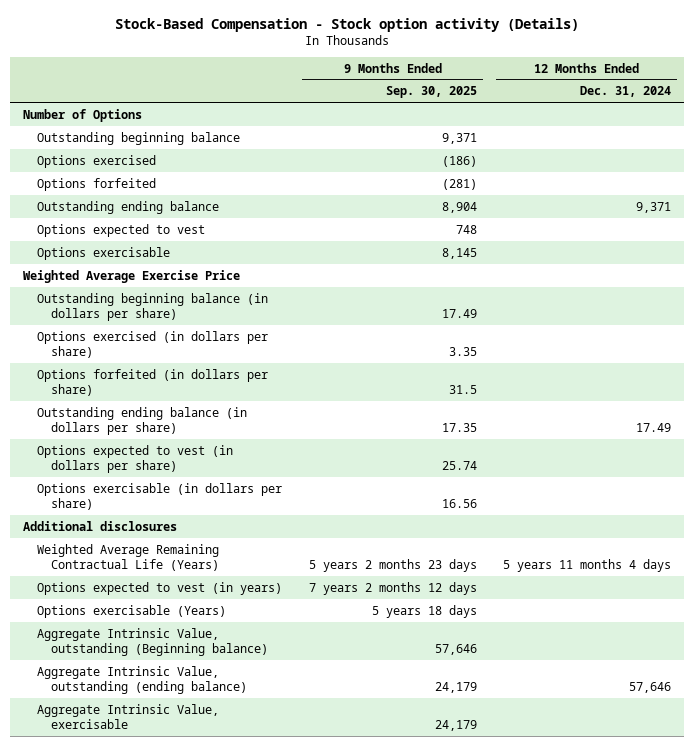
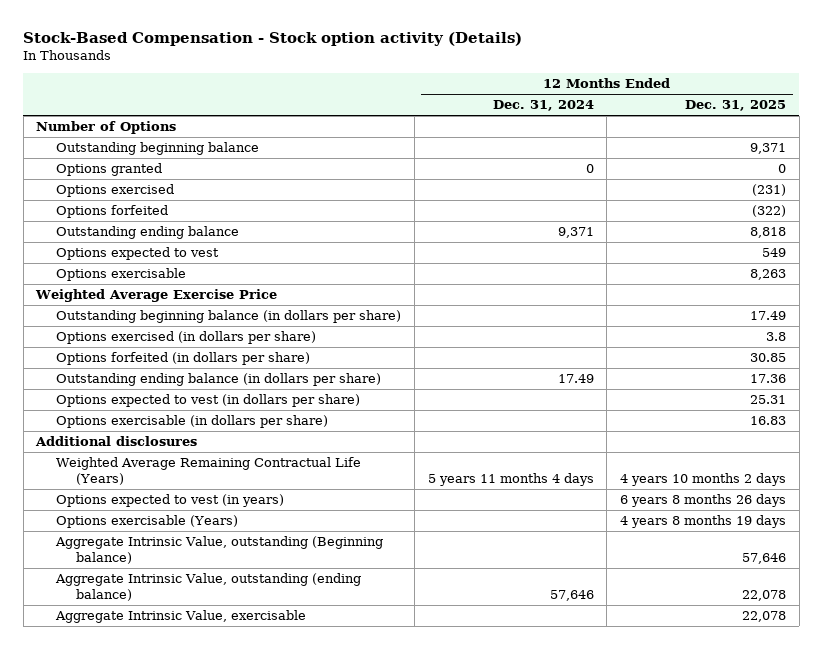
- | 9 Months Ended Sep. 30, 2025 | 12 Months Ended Dec. 31, 2024
+ | 12 Months Ended Dec. 31, 2024 | 12 Months Ended Dec. 31, 2025
+ Options granted | 0 | 0

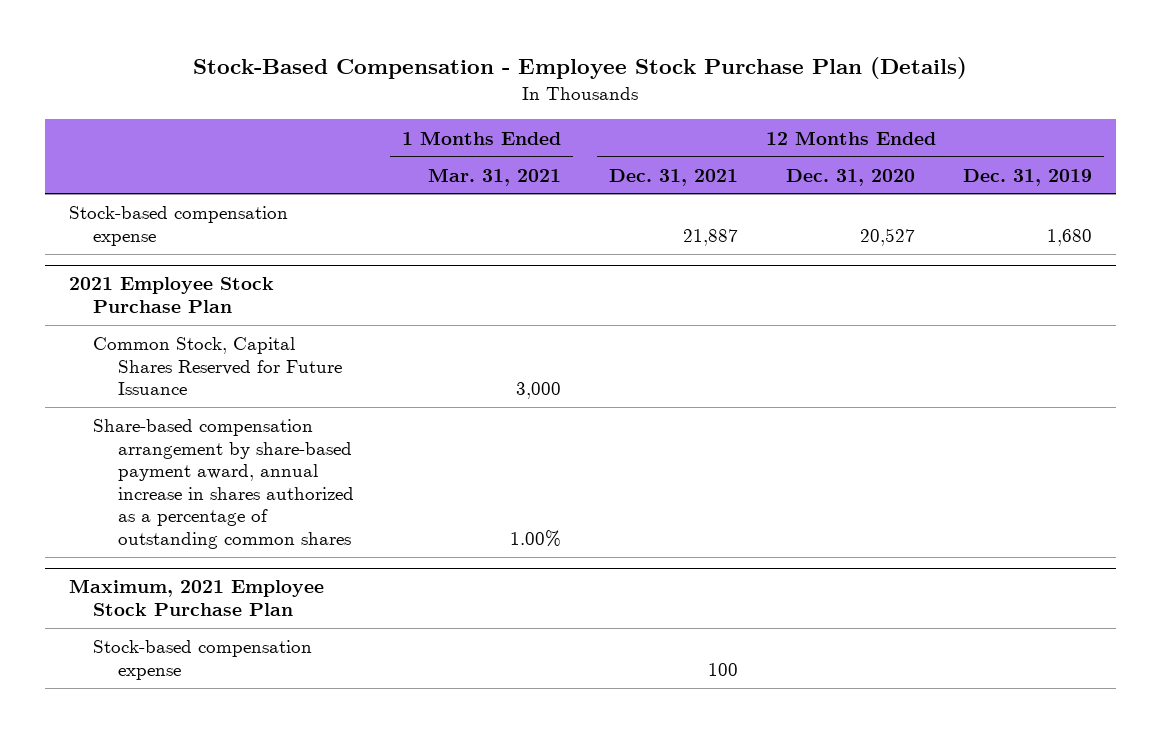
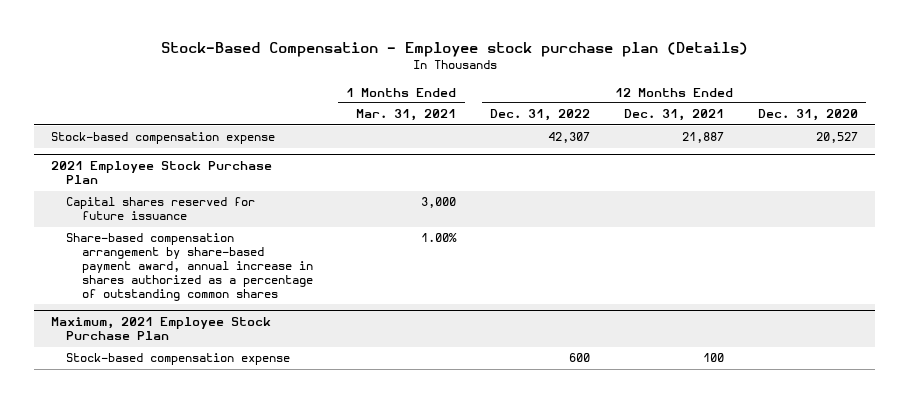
- Stock-Based Compensation - Employee Stock Purchase Plan (Details)
+ Stock-Based Compensation - Employee stock purchase plan (Details)
- | 1 Months Ended Mar. 31, 2021 | 12 Months Ended Dec. 31, 2021 | 12 Months Ended Dec. 31, 2020 | 12 Months Ended Dec. 31, 2019
+ | 1 Months Ended Mar. 31, 2021 | 12 Months Ended Dec. 31, 2022 | 12 Months Ended Dec. 31, 2021 | 12 Months Ended Dec. 31, 2020
@ 2021 Employee Stock Purchase Plan
- Common Stock, Capital Shares Reserved for Future Issuance | 3,000 | | |
+ Capital shares reserved for future issuance | 3,000 | | |

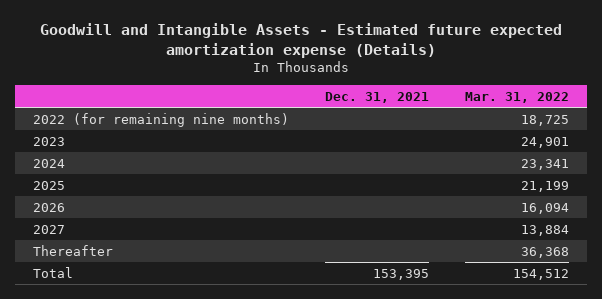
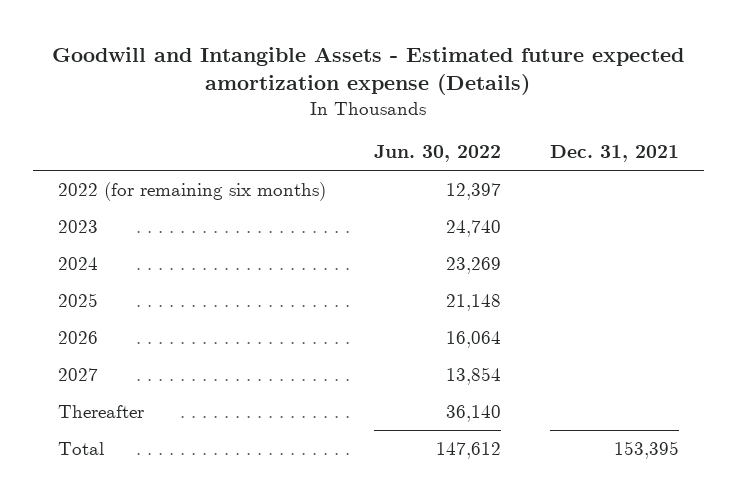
- | Dec. 31, 2021 | Mar. 31, 2022
+ | Jun. 30, 2022 | Dec. 31, 2021
- 2022 (for remaining nine months) | | 18,725
+ 2022 (for remaining six months) | 12,397 |

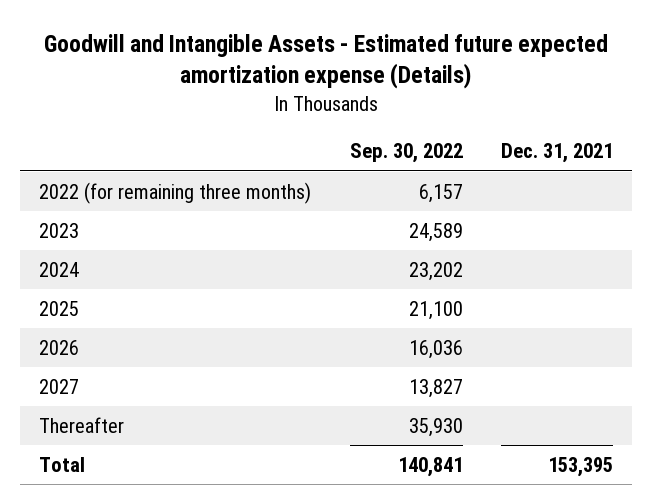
- | Jun. 30, 2022 | Dec. 31, 2021
+ | Sep. 30, 2022 | Dec. 31, 2021
- 2022 (for remaining six months) | 12,397 |
+ 2022 (for remaining three months) | 6,157 |

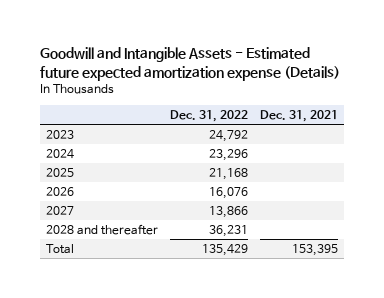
- | Sep. 30, 2022 | Dec. 31, 2021
+ | Dec. 31, 2022 | Dec. 31, 2021
- 2022 (for remaining three months) | 6,157 |
- Thereafter | 35,930 |
+ 2028 and thereafter | 36,231 |

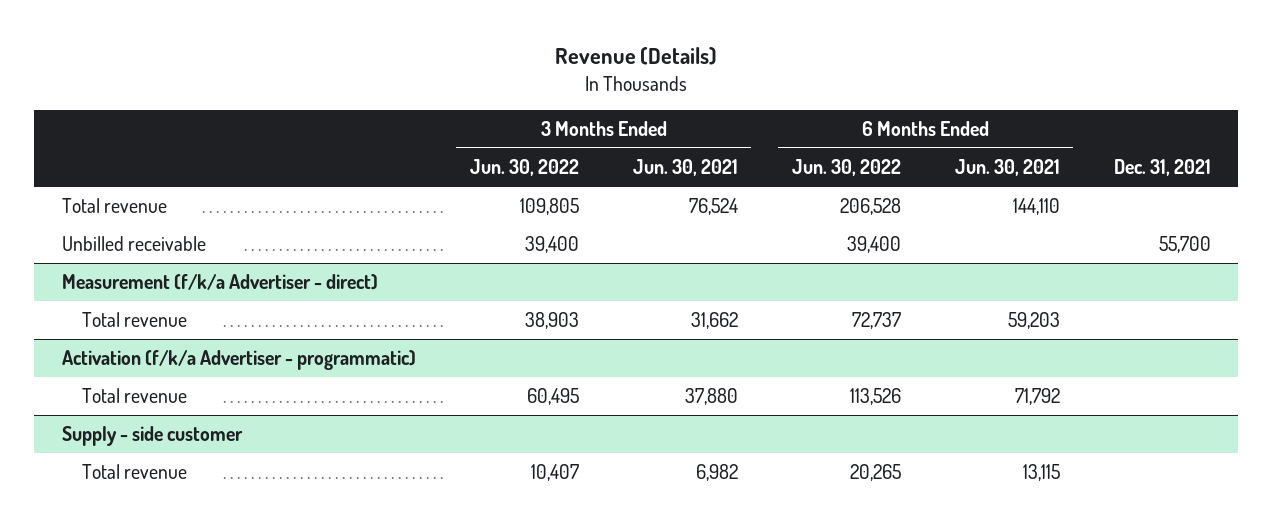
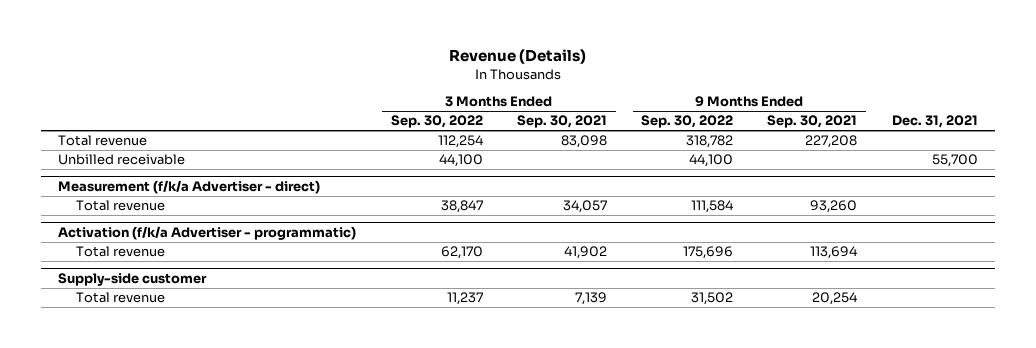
- | 3 Months Ended Jun. 30, 2022 | 3 Months Ended Jun. 30, 2021 | 6 Months Ended Jun. 30, 2022 | 6 Months Ended Jun. 30, 2021 | Dec. 31, 2021
+ | 3 Months Ended Sep. 30, 2022 | 3 Months Ended Sep. 30, 2021 | 9 Months Ended Sep. 30, 2022 | 9 Months Ended Sep. 30, 2021 | Dec. 31, 2021
- Supply - side customer
+ Supply-side customer

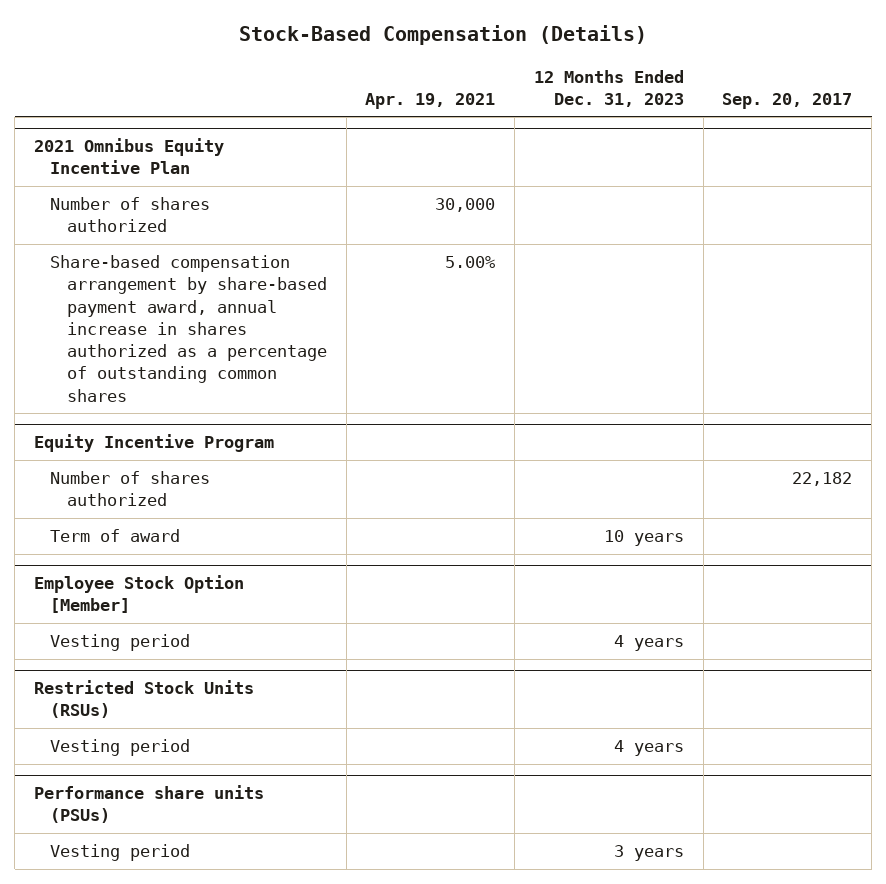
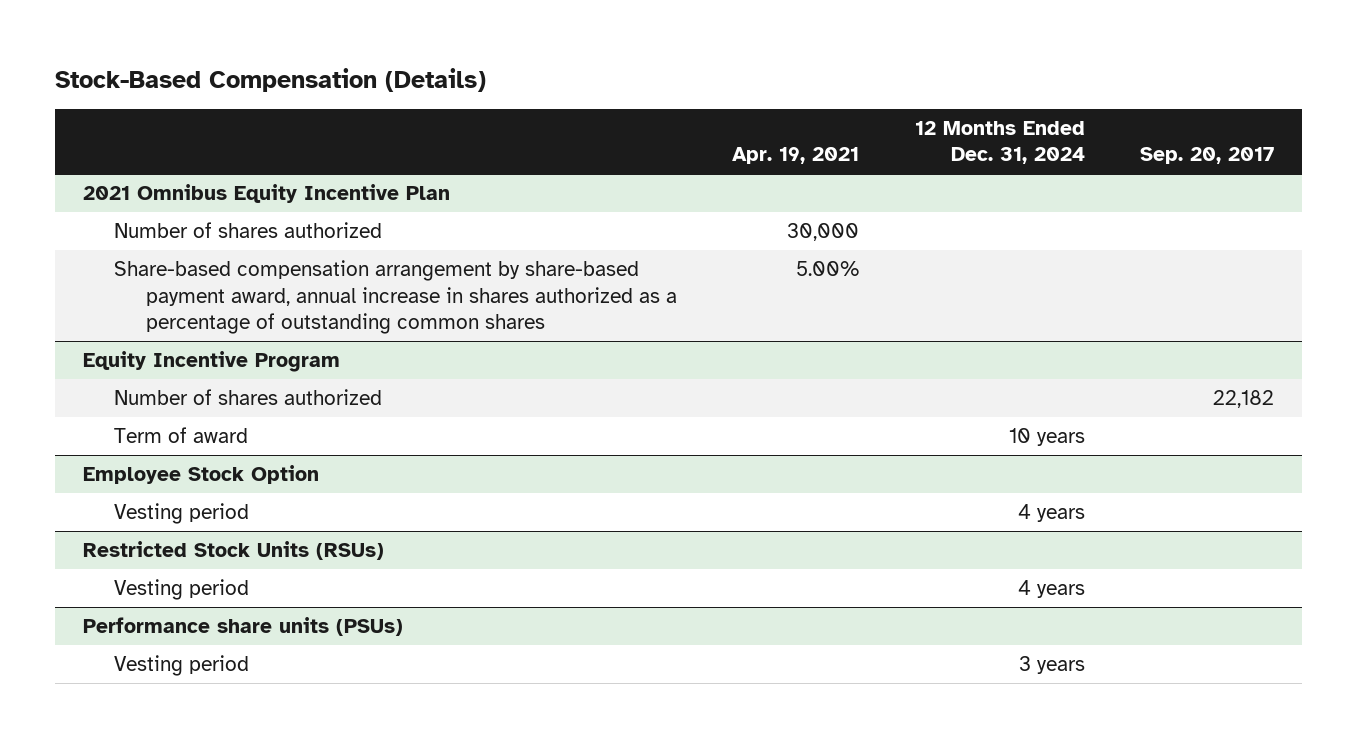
- | Apr. 19, 2021 | 12 Months Ended Dec. 31, 2023 | Sep. 20, 2017
+ | Apr. 19, 2021 | 12 Months Ended Dec. 31, 2024 | Sep. 20, 2017
- Employee Stock Option [Member]
+ Employee Stock Option

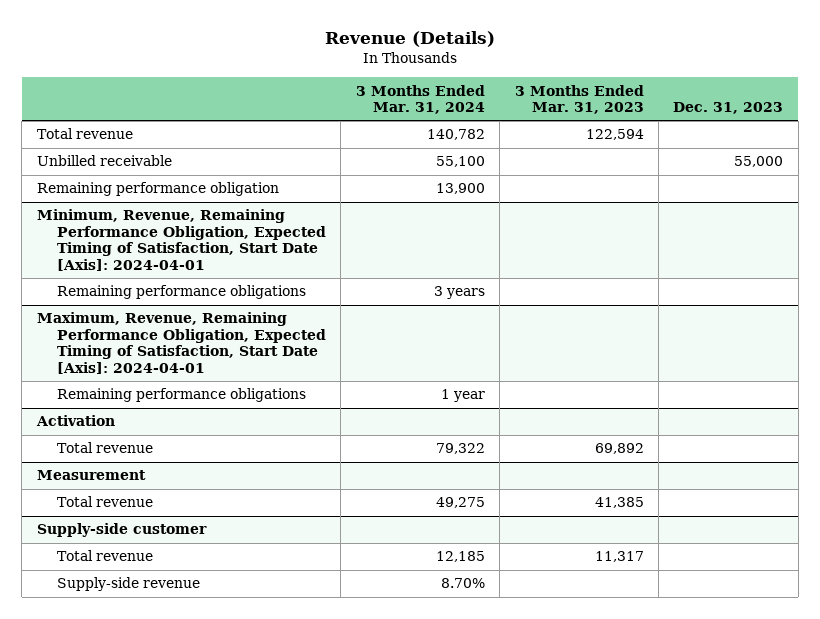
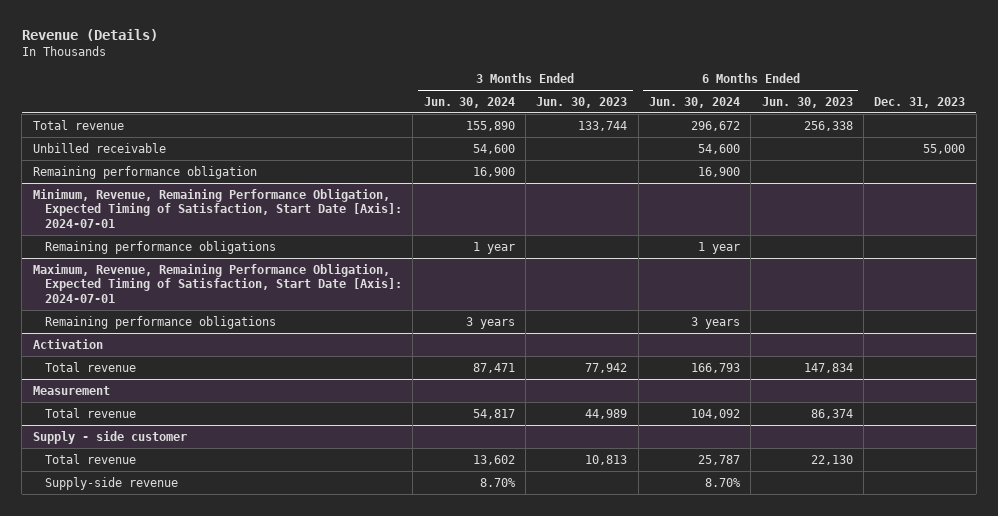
- | 3 Months Ended Mar. 31, 2024 | 3 Months Ended Mar. 31, 2023 | Dec. 31, 2023
+ | 3 Months Ended Jun. 30, 2024 | 3 Months Ended Jun. 30, 2023 | 6 Months Ended Jun. 30, 2024 | 6 Months Ended Jun. 30, 2023 | Dec. 31, 2023
- Minimum, Revenue, Remaining Performance Obligation, Expected Timing of Satisfaction, Start Date [Axis]: 2024-04-01
+ Minimum, Revenue, Remaining Performance Obligation, Expected Timing of Satisfaction, Start Date [Axis]: 2024-07-01
- Maximum, Revenue, Remaining Performance Obligation, Expected Timing of Satisfaction, Start Date [Axis]: 2024-04-01
+ Maximum, Revenue, Remaining Performance Obligation, Expected Timing of Satisfaction, Start Date [Axis]: 2024-07-01
- Supply-side customer
+ Supply - side customer

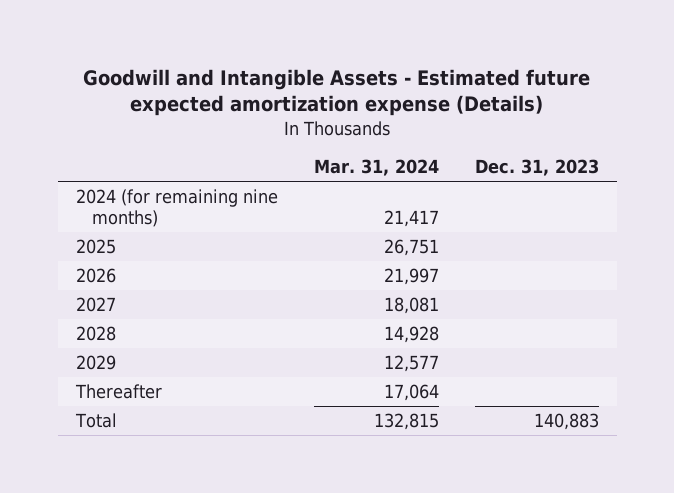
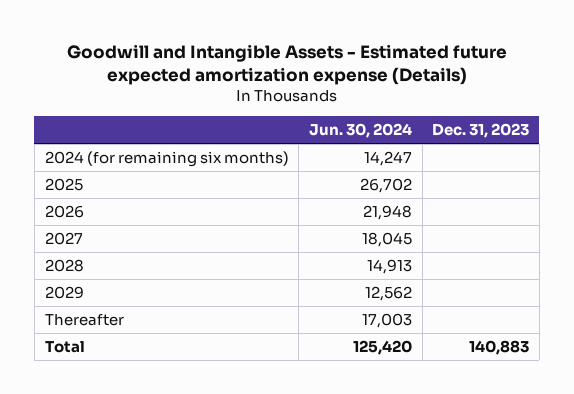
- | Mar. 31, 2024 | Dec. 31, 2023
+ | Jun. 30, 2024 | Dec. 31, 2023
- 2024 (for remaining nine months) | 21,417 |
+ 2024 (for remaining six months) | 14,247 |

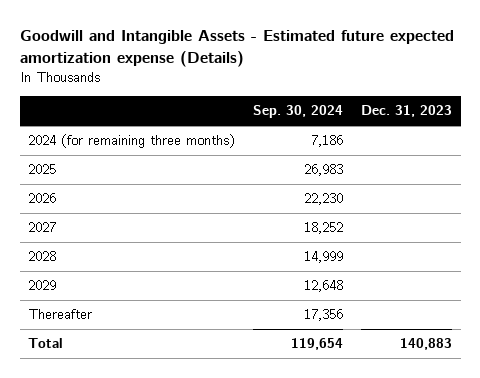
- | Jun. 30, 2024 | Dec. 31, 2023
+ | Sep. 30, 2024 | Dec. 31, 2023
- 2024 (for remaining six months) | 14,247 |
+ 2024 (for remaining three months) | 7,186 |

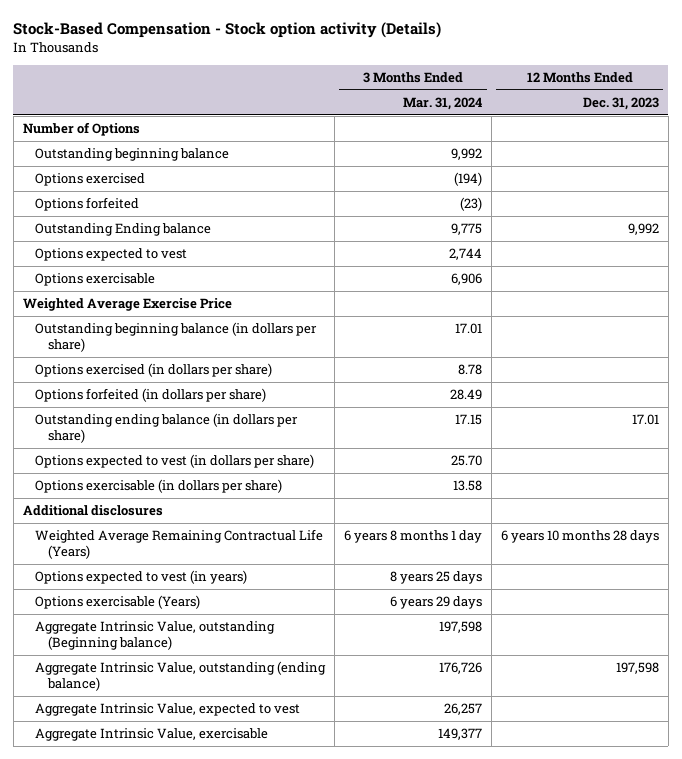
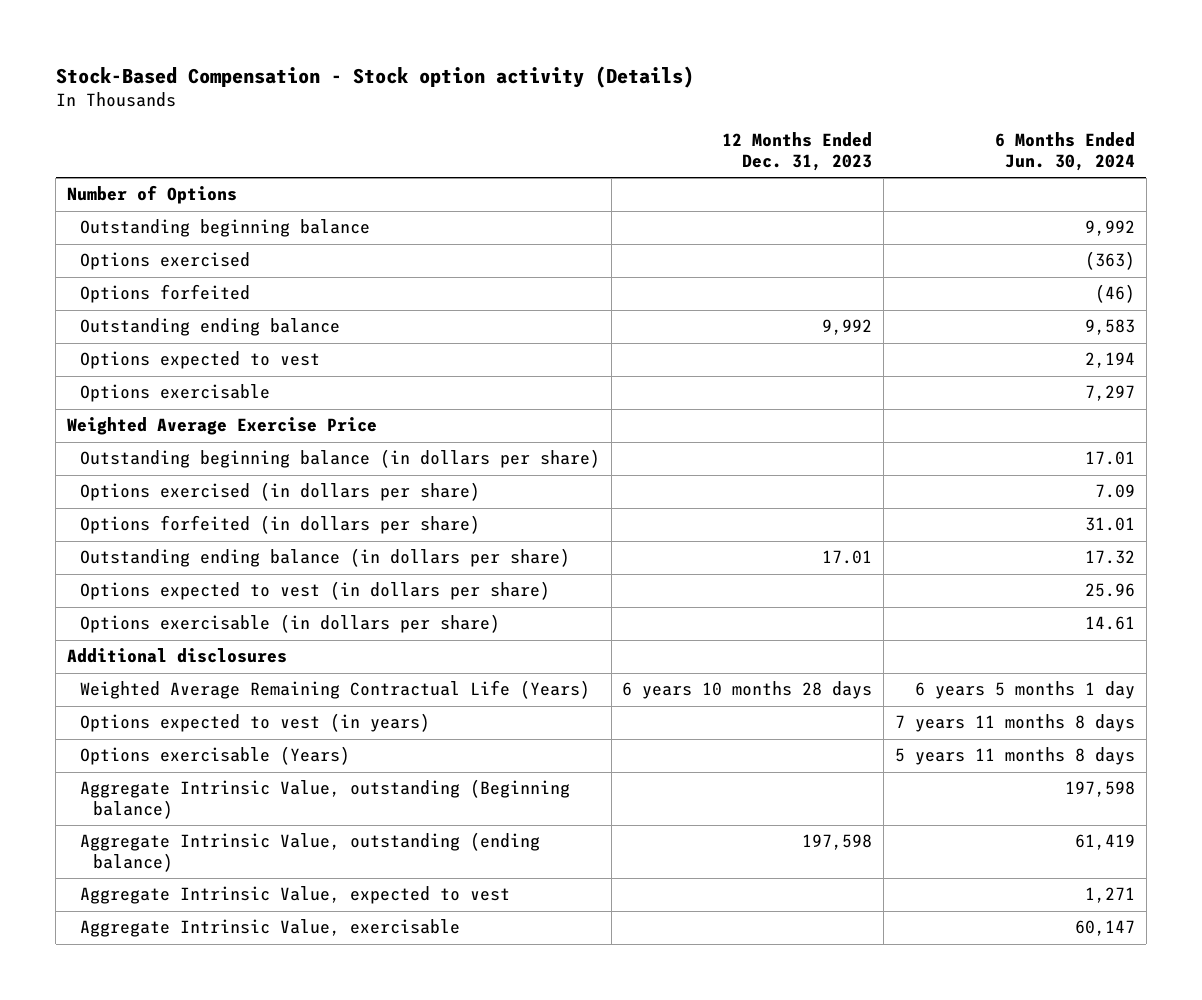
- | 3 Months Ended Mar. 31, 2024 | 12 Months Ended Dec. 31, 2023
+ | 12 Months Ended Dec. 31, 2023 | 6 Months Ended Jun. 30, 2024
- Outstanding Ending balance | 9,775 | 9,992
+ Outstanding ending balance | 9,992 | 9,583

